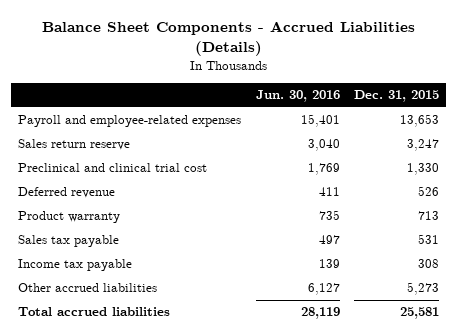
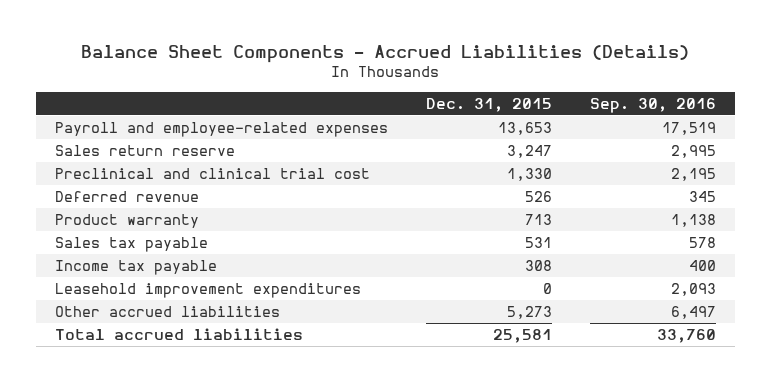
- | Jun. 30, 2016 | Dec. 31, 2015
+ | Dec. 31, 2015 | Sep. 30, 2016
+ Leasehold improvement expenditures | 0 | 2,093

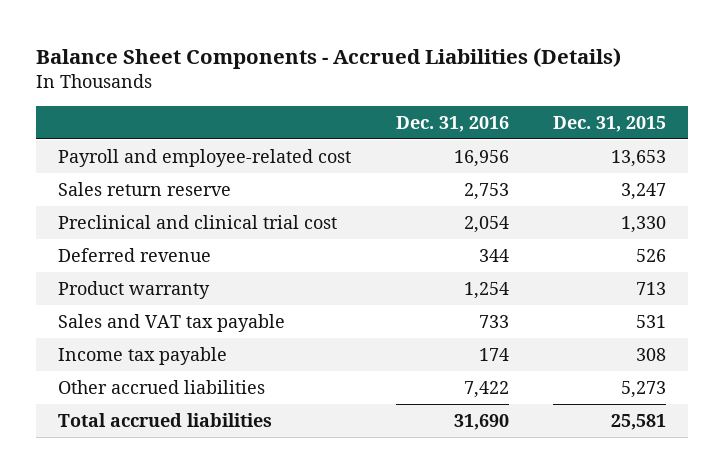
- | Dec. 31, 2015 | Sep. 30, 2016
+ | Dec. 31, 2016 | Dec. 31, 2015
- Payroll and employee-related expenses | 13,653 | 17,519
+ Payroll and employee-related cost | 16,956 | 13,653
- Sales tax payable | 531 | 578
+ Sales and VAT tax payable | 733 | 531
- Leasehold improvement expenditures | 0 | 2,093

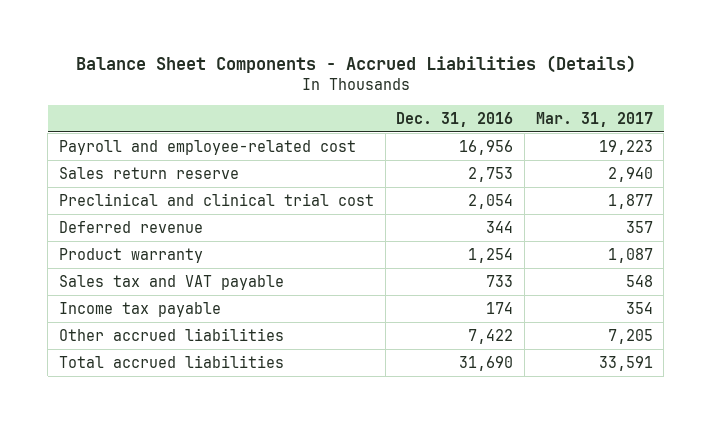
- | Dec. 31, 2016 | Dec. 31, 2015
+ | Dec. 31, 2016 | Mar. 31, 2017
- Sales and VAT tax payable | 733 | 531
+ Sales tax and VAT payable | 733 | 548

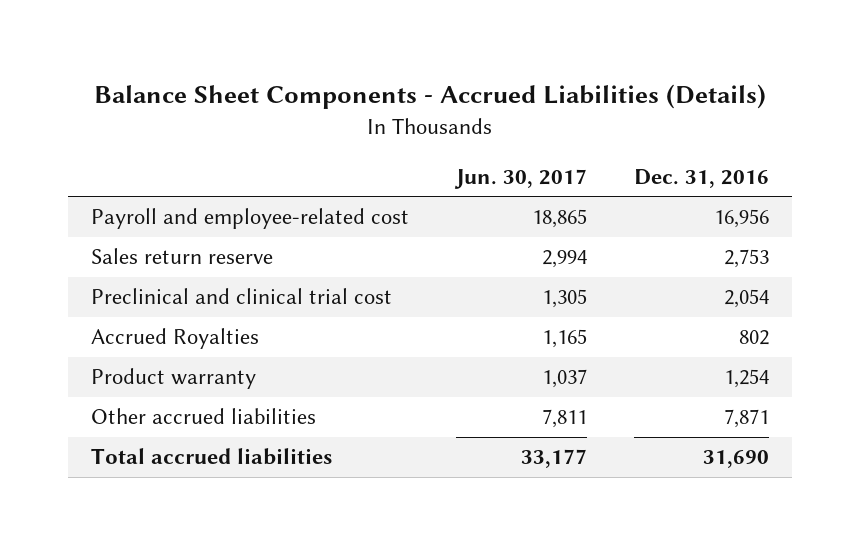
- | Dec. 31, 2016 | Mar. 31, 2017
+ | Jun. 30, 2017 | Dec. 31, 2016
- Deferred revenue | 344 | 357
+ Accrued Royalties | 1,165 | 802
- Sales tax and VAT payable | 733 | 548
- Income tax payable | 174 | 354
- Other accrued liabilities | 7,422 | 7,205
+ Other accrued liabilities | 7,811 | 7,871

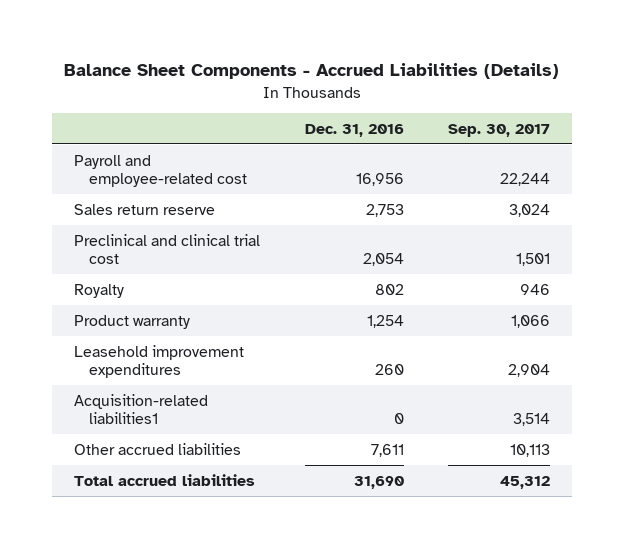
- | Jun. 30, 2017 | Dec. 31, 2016
+ | Dec. 31, 2016 | Sep. 30, 2017
- Accrued Royalties | 1,165 | 802
+ Royalty | 802 | 946
- Other accrued liabilities | 7,811 | 7,871
+ Leasehold improvement expenditures | 260 | 2,904
+ Acquisition-related liabilities1 | 0 | 3,514
+ Other accrued liabilities | 7,611 | 10,113

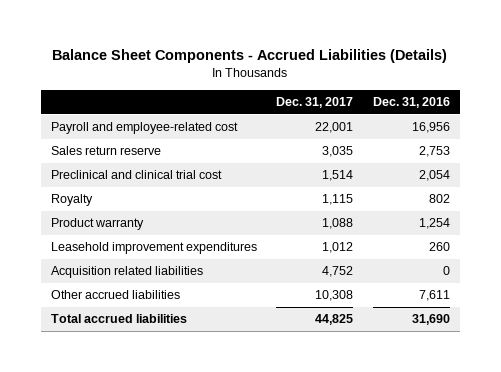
- | Dec. 31, 2016 | Sep. 30, 2017
+ | Dec. 31, 2017 | Dec. 31, 2016
- Acquisition-related liabilities1 | 0 | 3,514
+ Acquisition related liabilities | 4,752 | 0

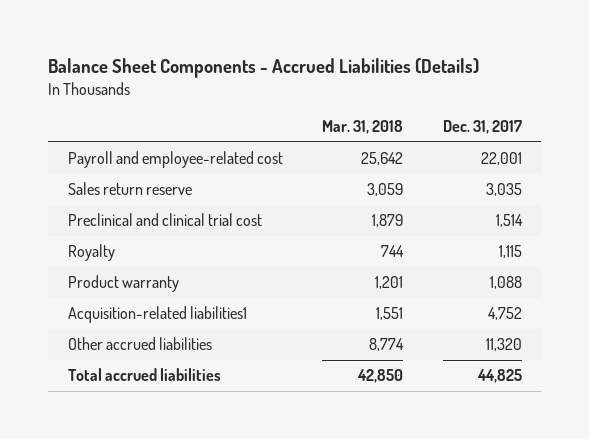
- | Dec. 31, 2017 | Dec. 31, 2016
+ | Mar. 31, 2018 | Dec. 31, 2017
- Leasehold improvement expenditures | 1,012 | 260
- Acquisition related liabilities | 4,752 | 0
- Other accrued liabilities | 10,308 | 7,611
+ Acquisition-related liabilities1 | 1,551 | 4,752
+ Other accrued liabilities | 8,774 | 11,320

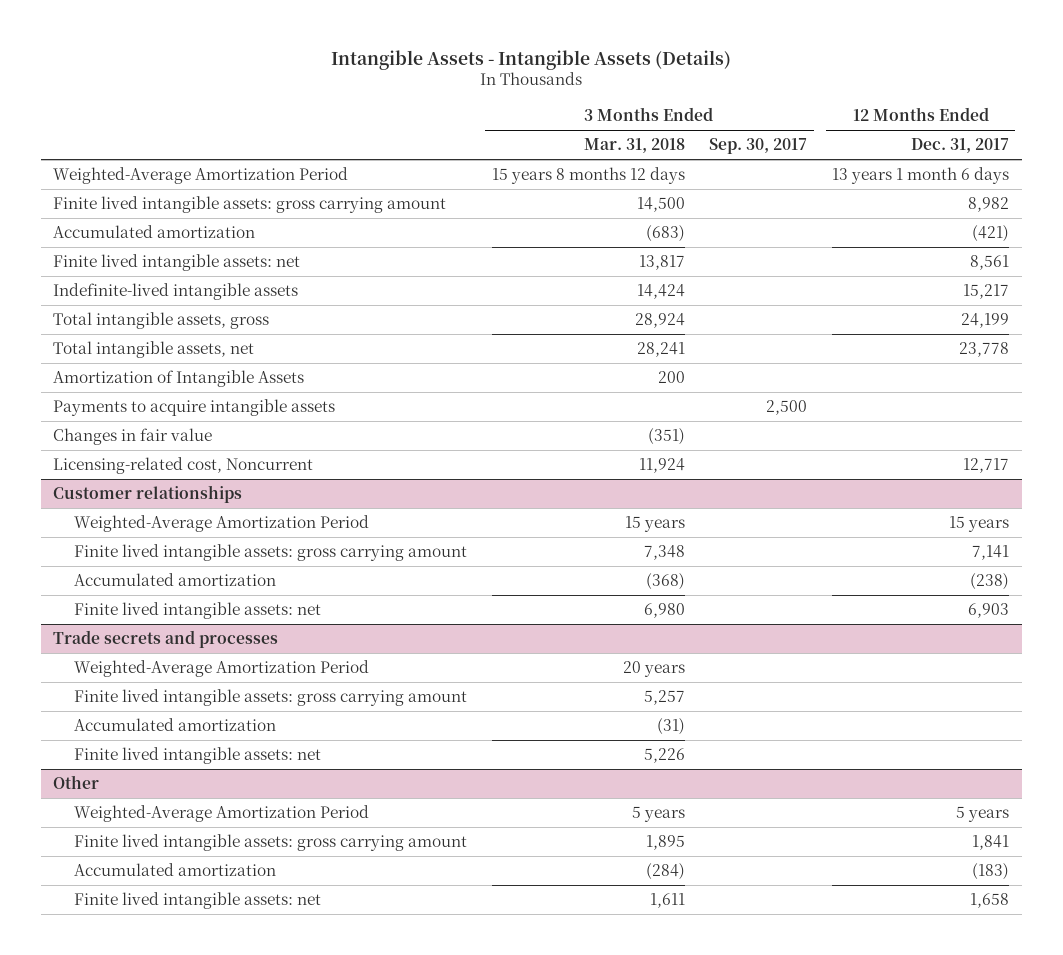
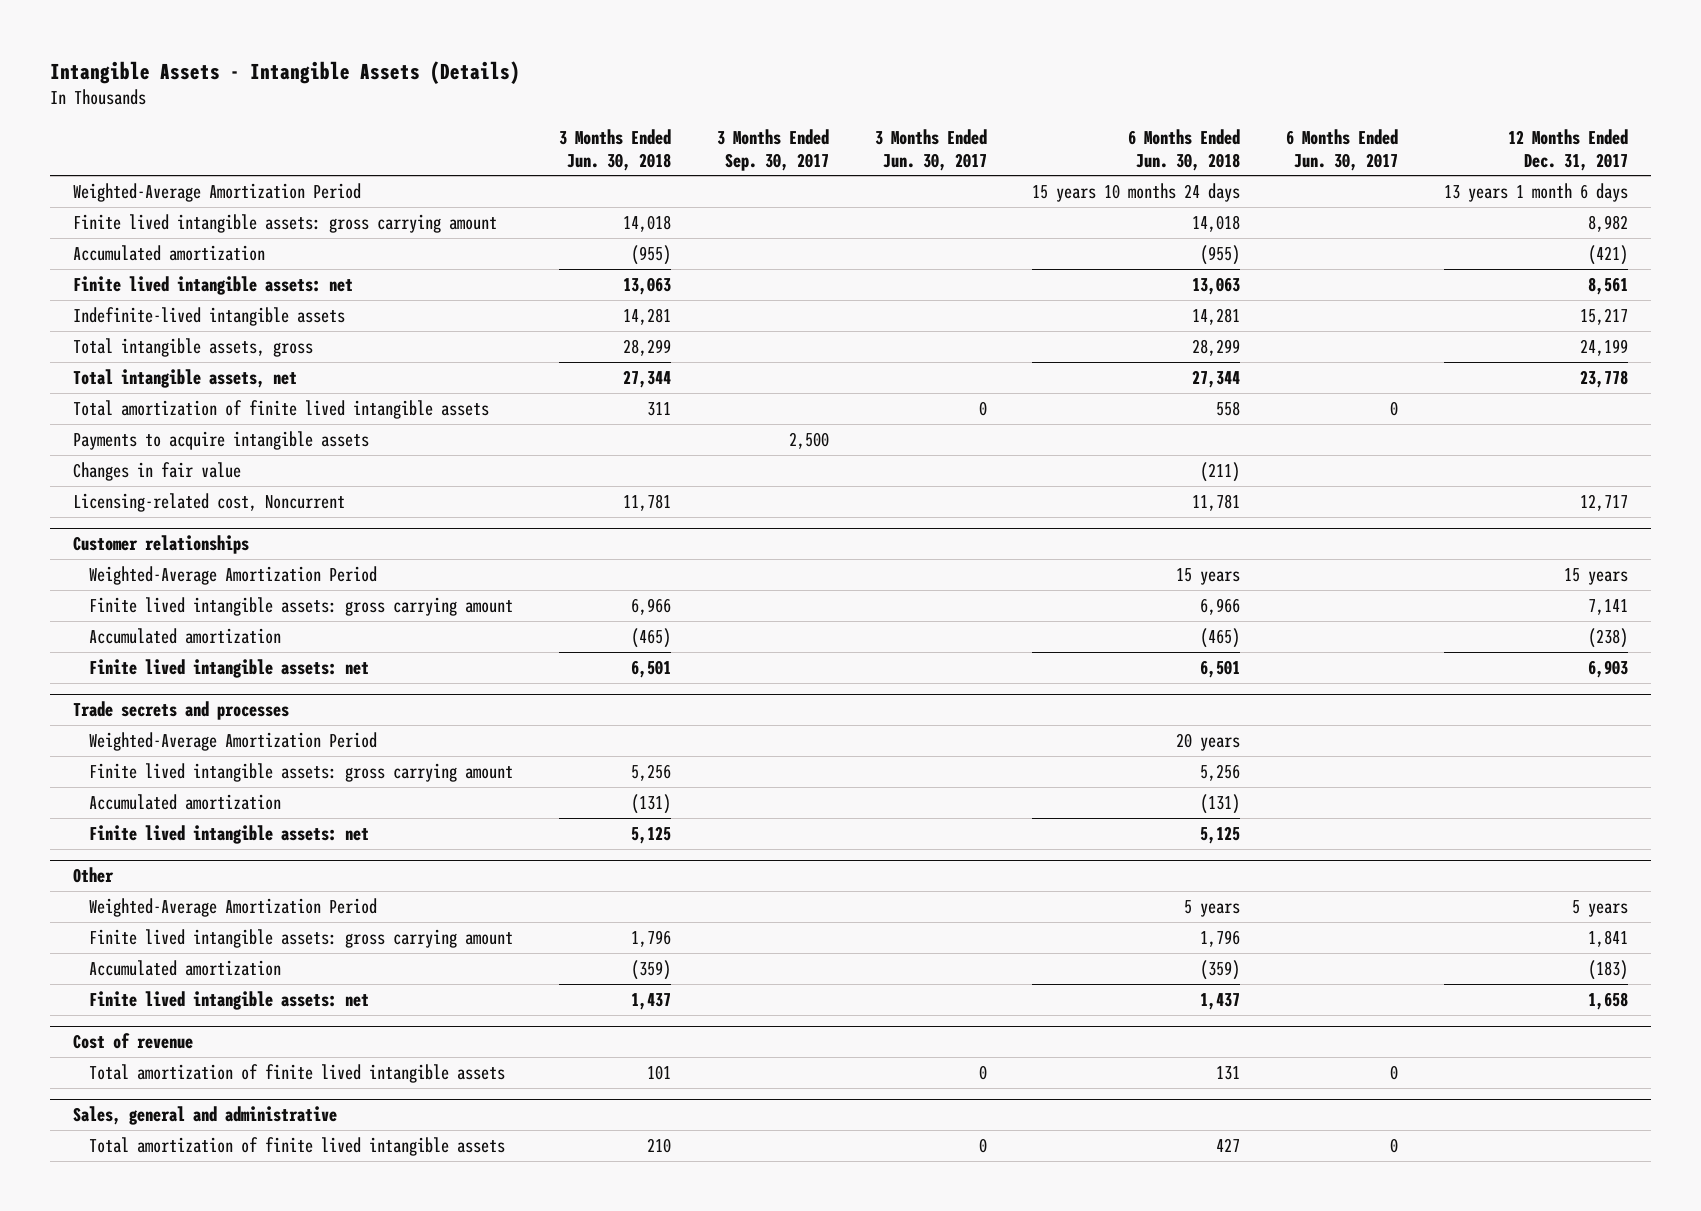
- | 3 Months Ended Mar. 31, 2018 | 3 Months Ended Sep. 30, 2017 | 12 Months Ended Dec. 31, 2017
+ | 3 Months Ended Jun. 30, 2018 | 3 Months Ended Sep. 30, 2017 | 3 Months Ended Jun. 30, 2017 | 6 Months Ended Jun. 30, 2018 | 6 Months Ended Jun. 30, 2017 | 12 Months Ended Dec. 31, 2017
- Amortization of Intangible Assets | 200 | |
+ Total amortization of finite lived intangible assets | 311 | | 0 | 558 | 0 |
+ Cost of revenue
+ Total amortization of finite lived intangible assets | 101 | | 0 | 131 | 0 |
+ Sales, general and administrative
+ Total amortization of finite lived intangible assets | 210 | | 0 | 427 | 0 |

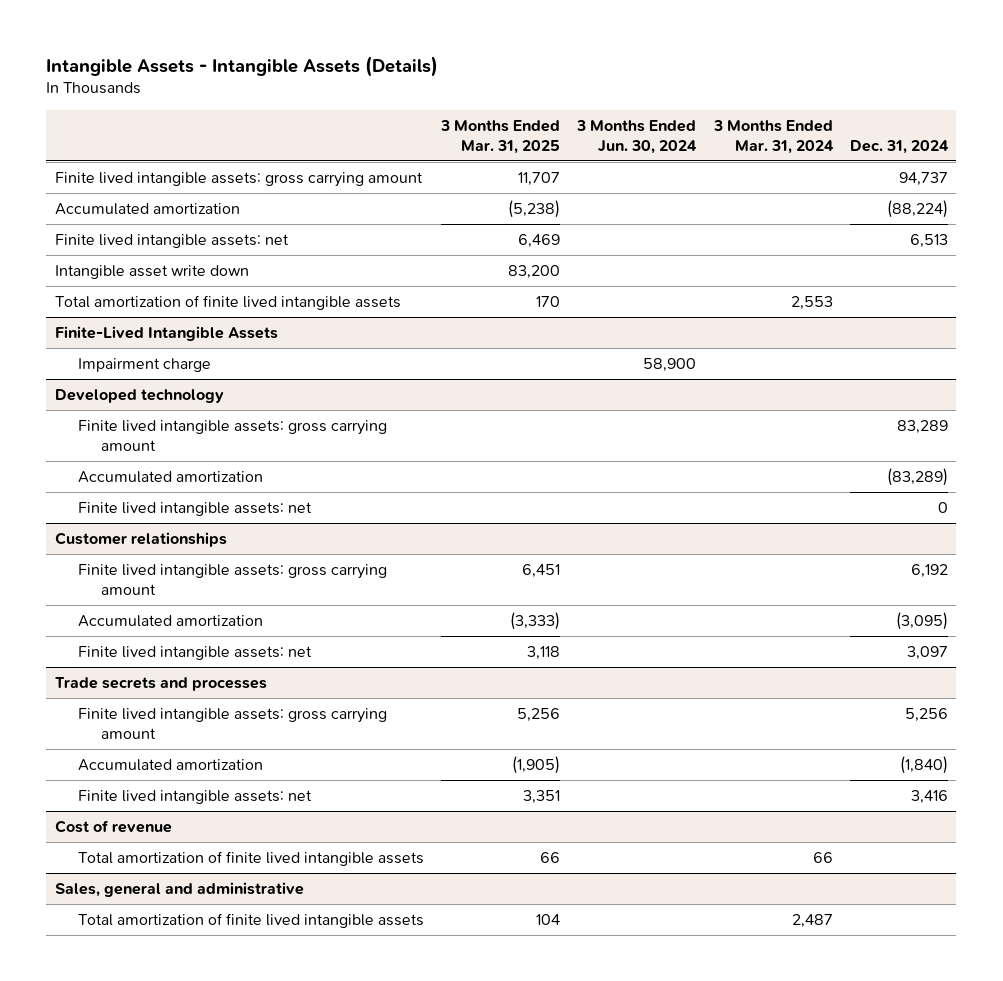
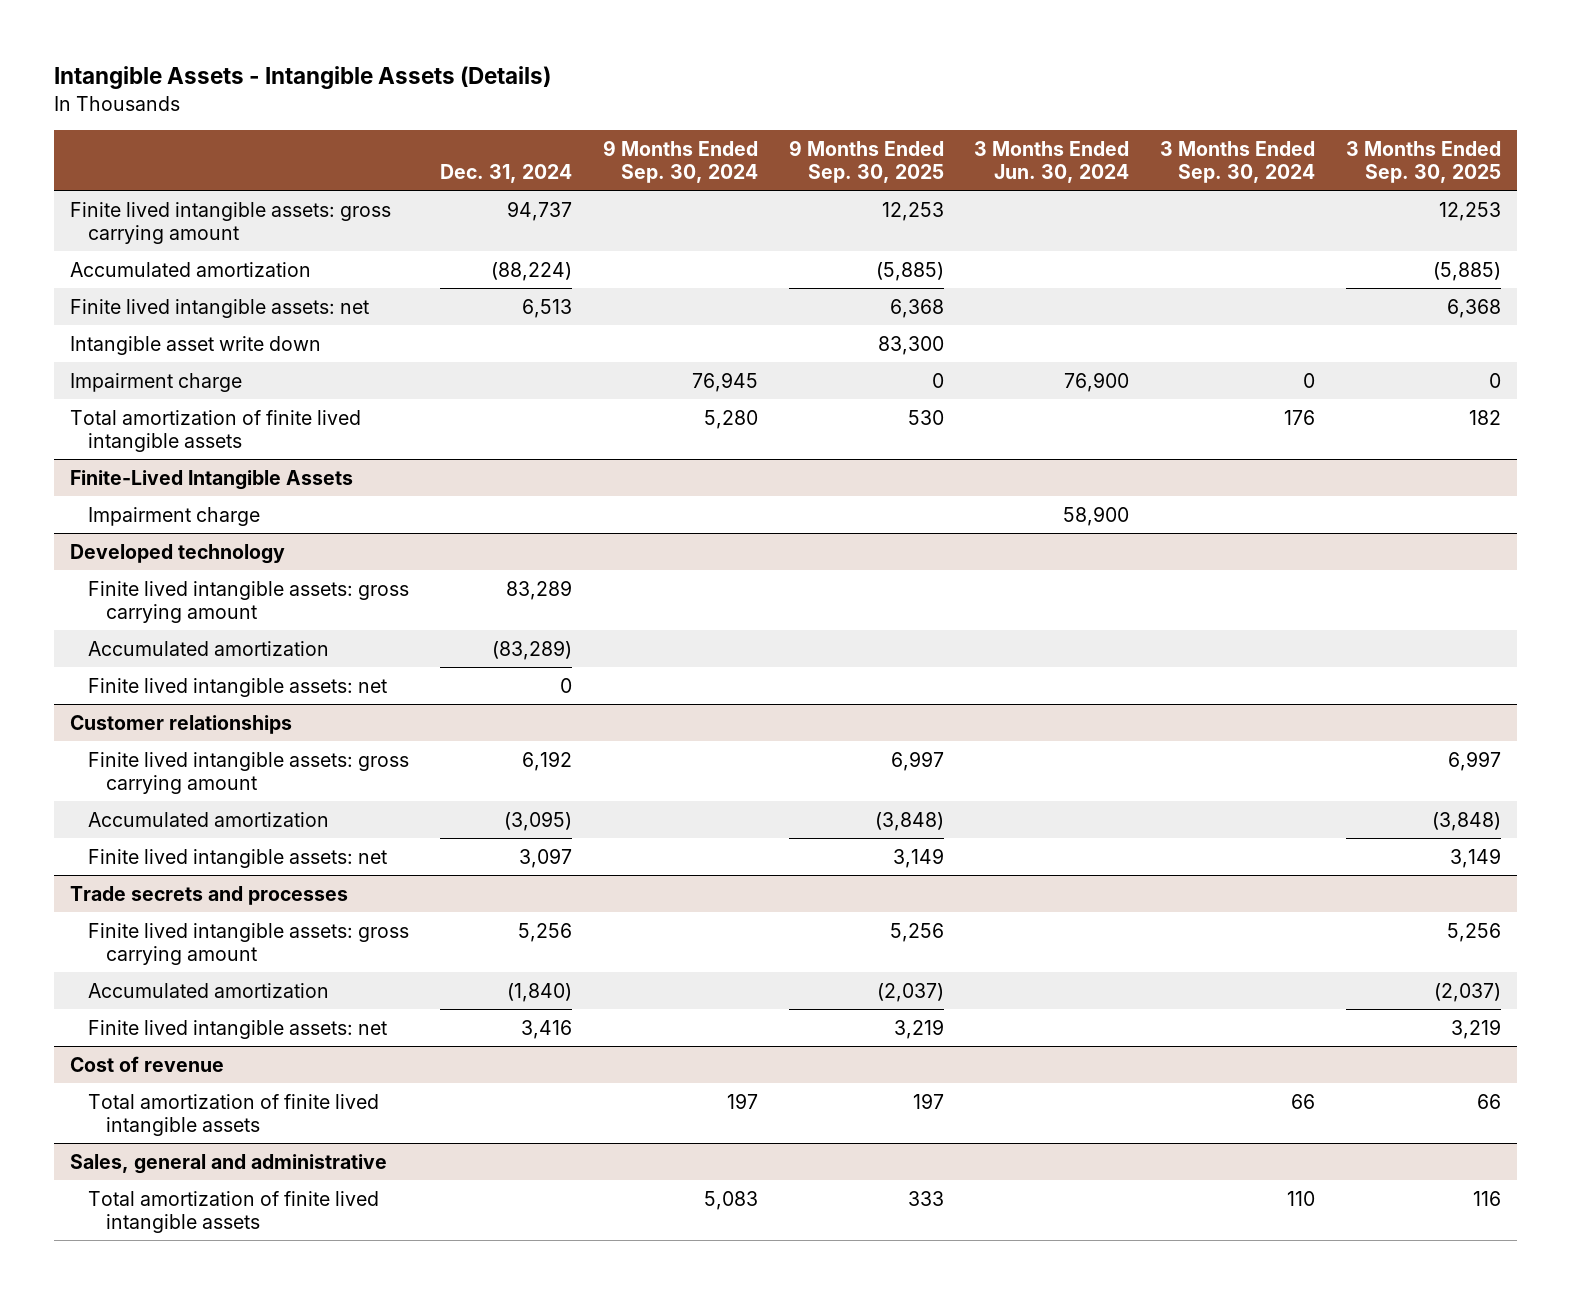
- | 3 Months Ended Mar. 31, 2025 | 3 Months Ended Jun. 30, 2024 | 3 Months Ended Mar. 31, 2024 | Dec. 31, 2024
+ | Dec. 31, 2024 | 9 Months Ended Sep. 30, 2024 | 9 Months Ended Sep. 30, 2025 | 3 Months Ended Jun. 30, 2024 | 3 Months Ended Sep. 30, 2024 | 3 Months Ended Sep. 30, 2025
+ Impairment charge | | 76,945 | 0 | 76,900 | 0 | 0

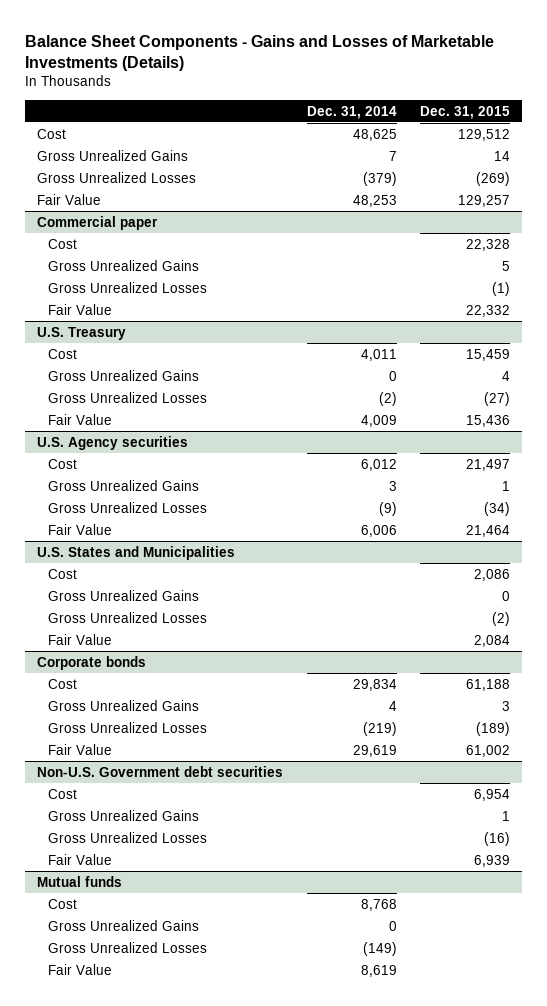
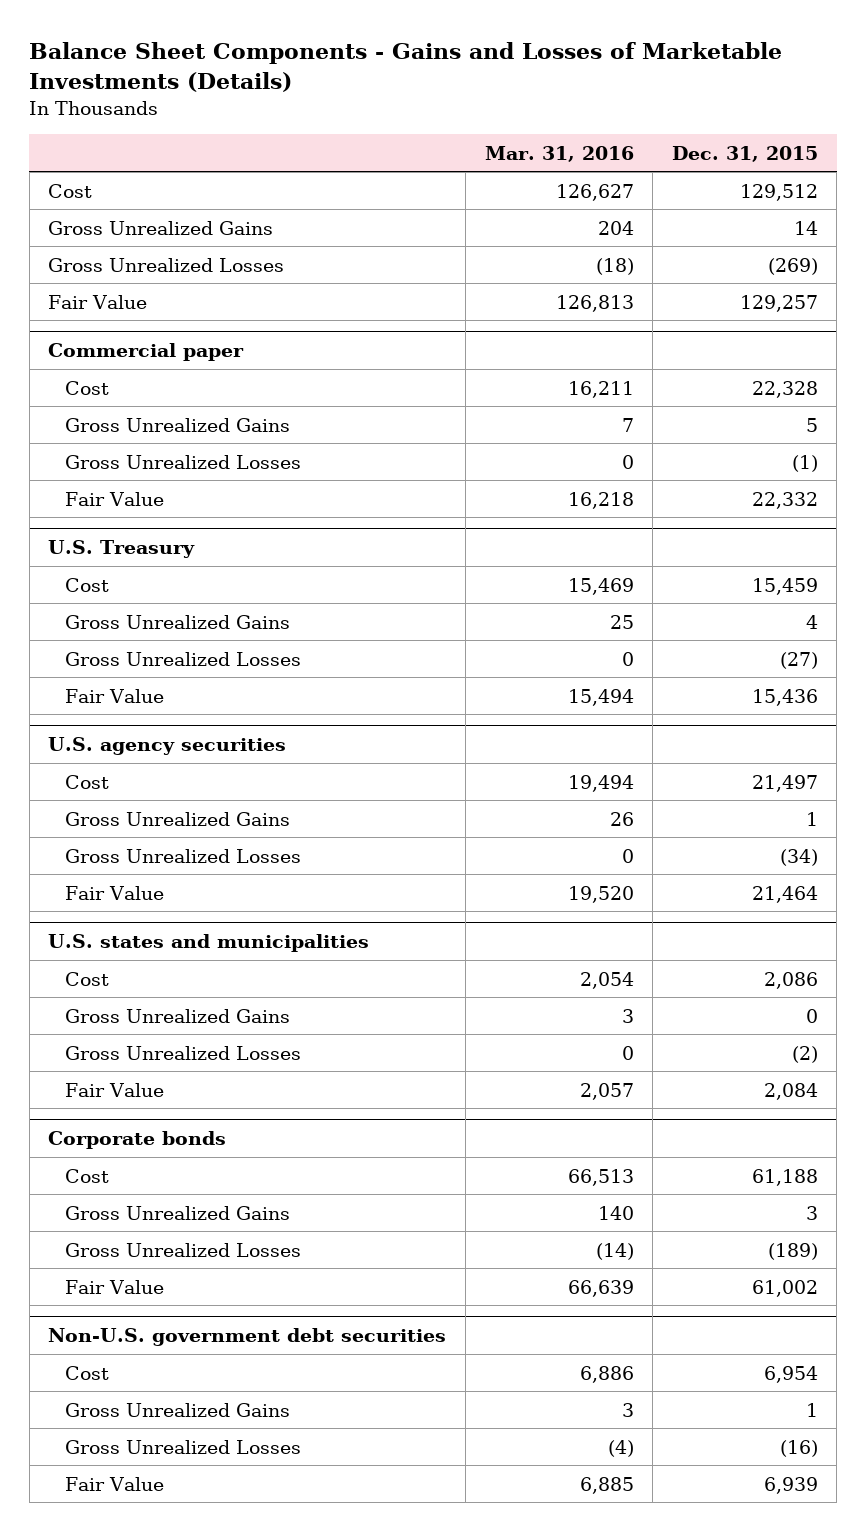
- | Dec. 31, 2014 | Dec. 31, 2015
+ | Mar. 31, 2016 | Dec. 31, 2015
- U.S. Agency securities
+ U.S. agency securities
- U.S. States and Municipalities
+ U.S. states and municipalities
- Non-U.S. Government debt securities
+ Non-U.S. government debt securities
- Mutual funds
- Cost | 8,768 |
- Gross Unrealized Gains | 0 |
- Gross Unrealized Losses | (149) |
- Fair Value | 8,619 |

